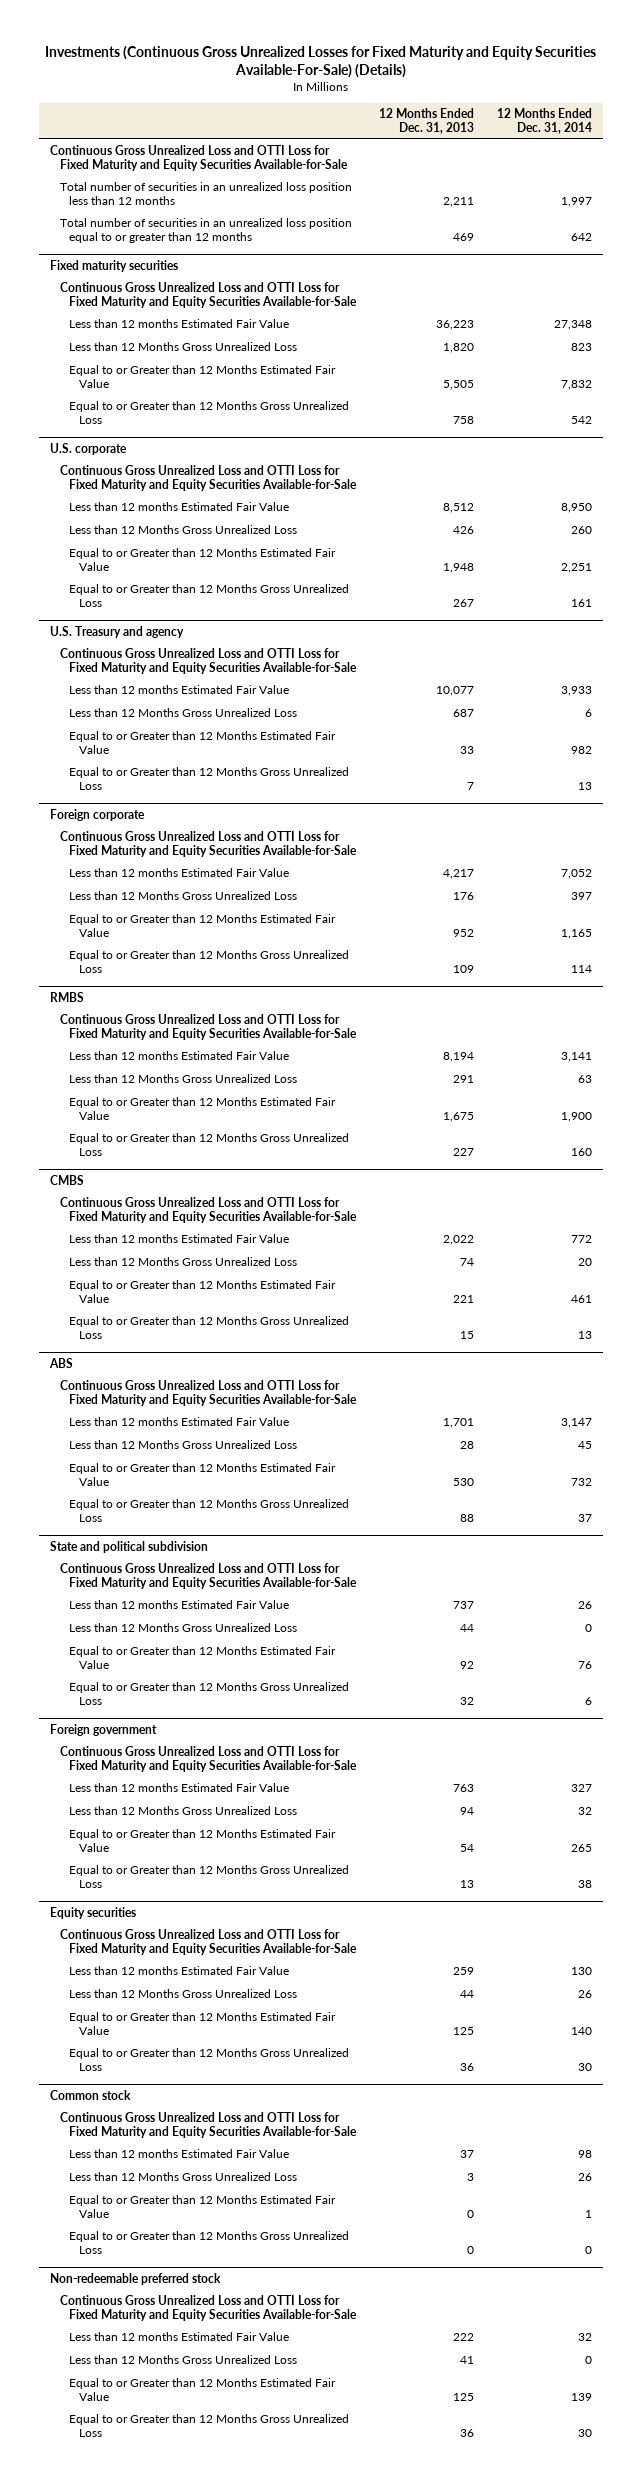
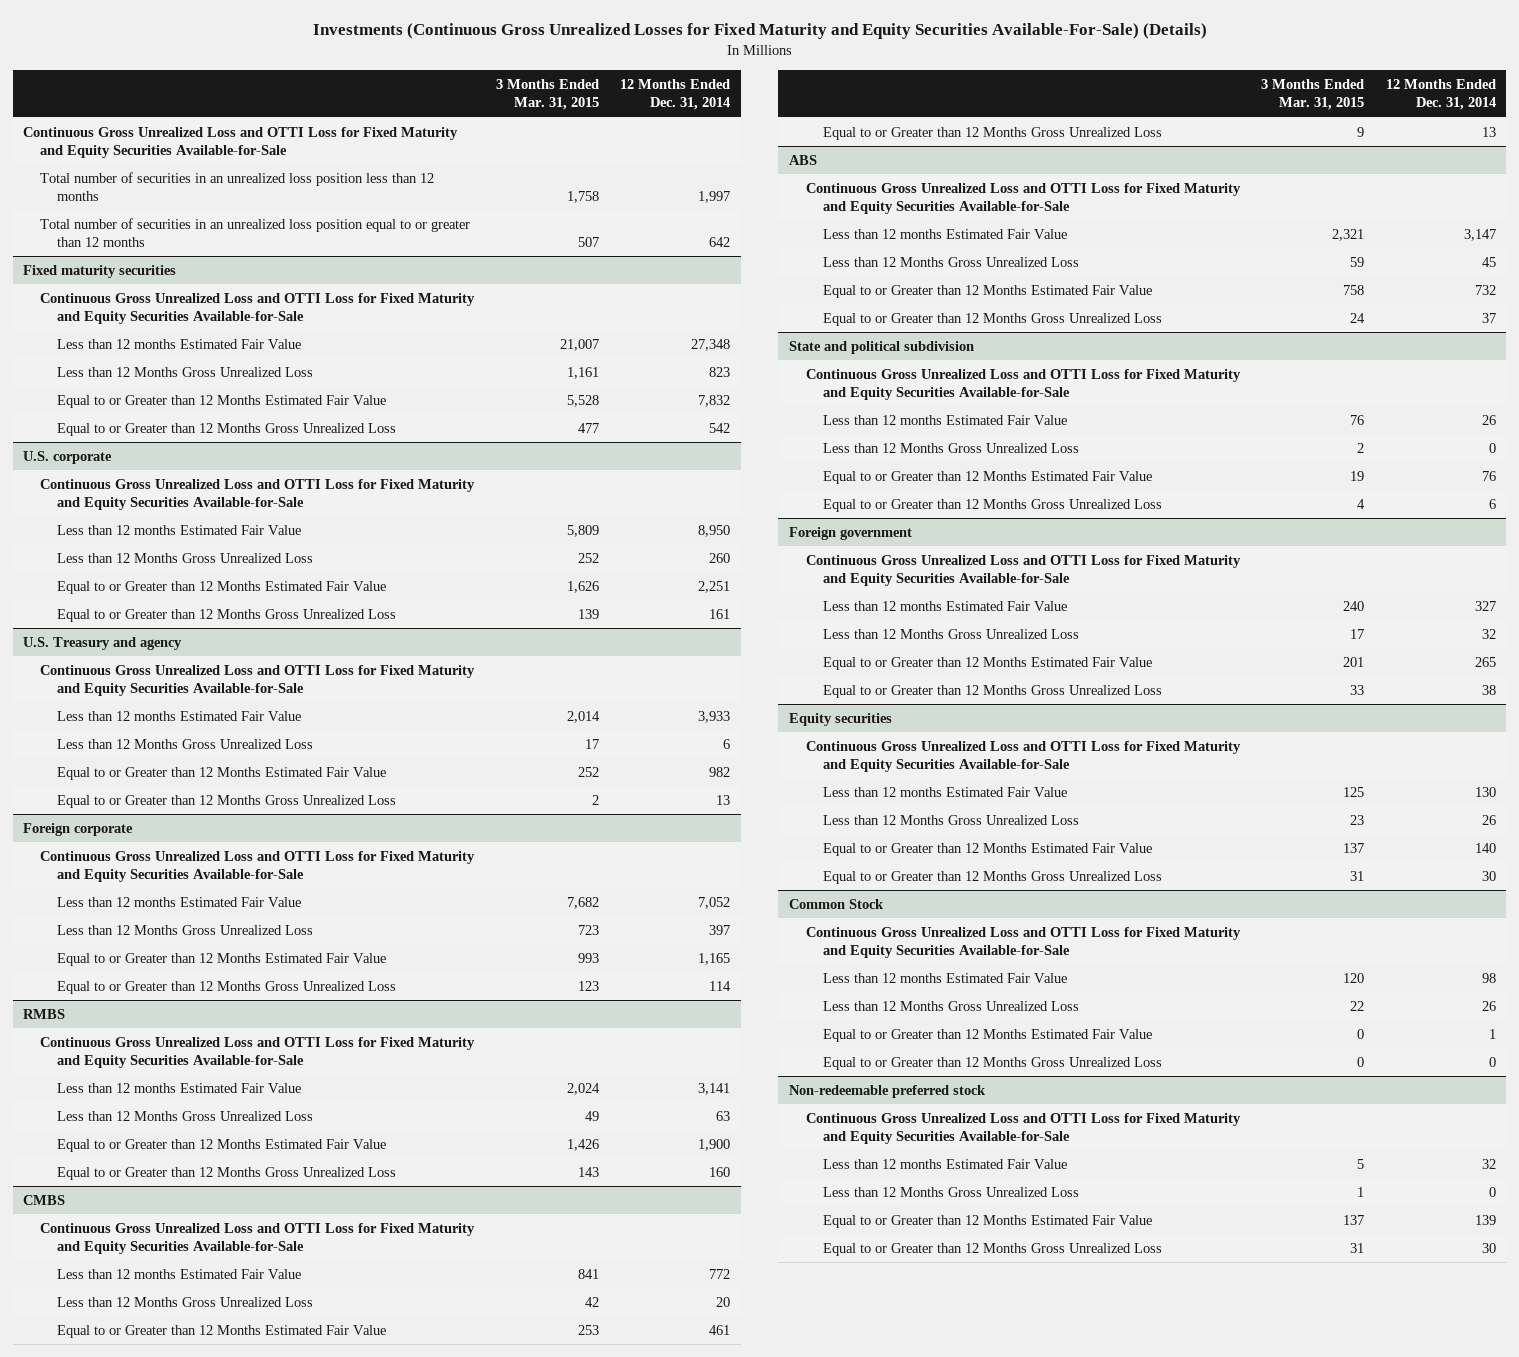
- | 12 Months Ended Dec. 31, 2013 | 12 Months Ended Dec. 31, 2014
+ | 3 Months Ended Mar. 31, 2015 | 12 Months Ended Dec. 31, 2014
- Common stock
+ Common Stock

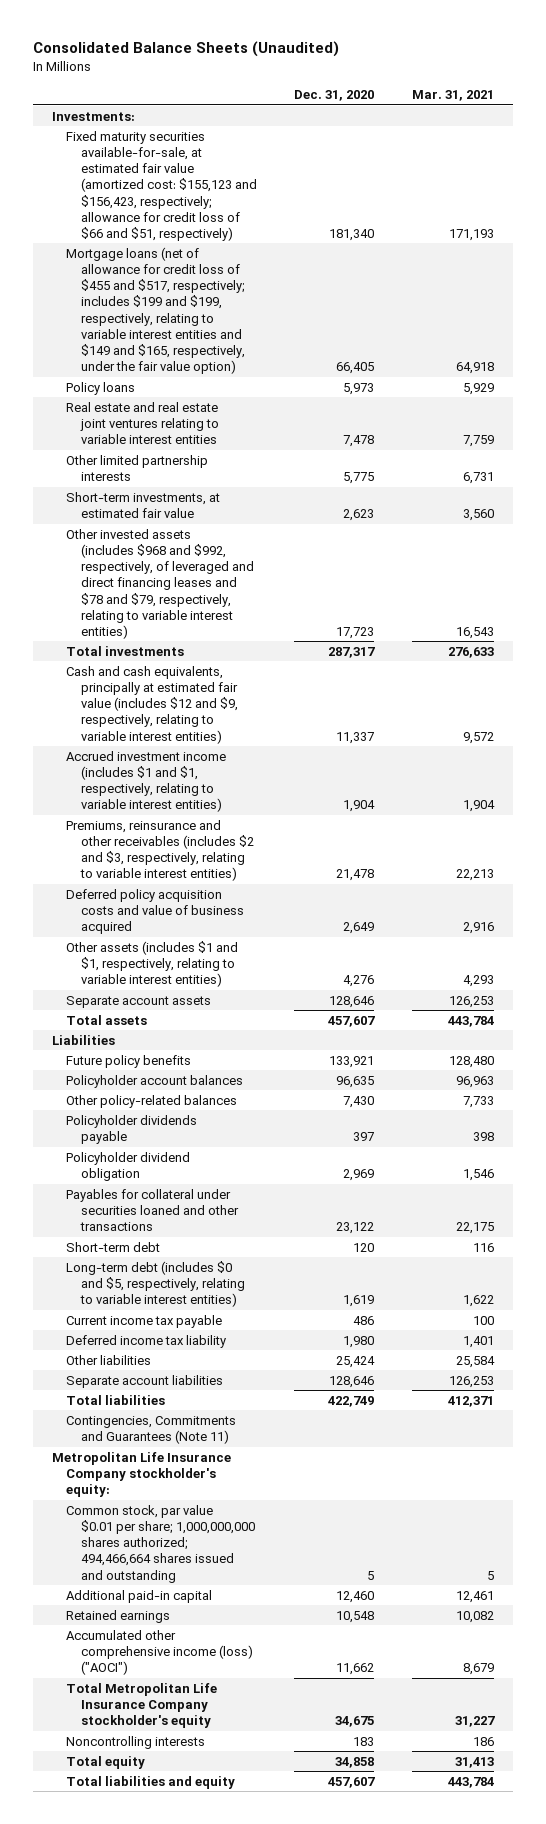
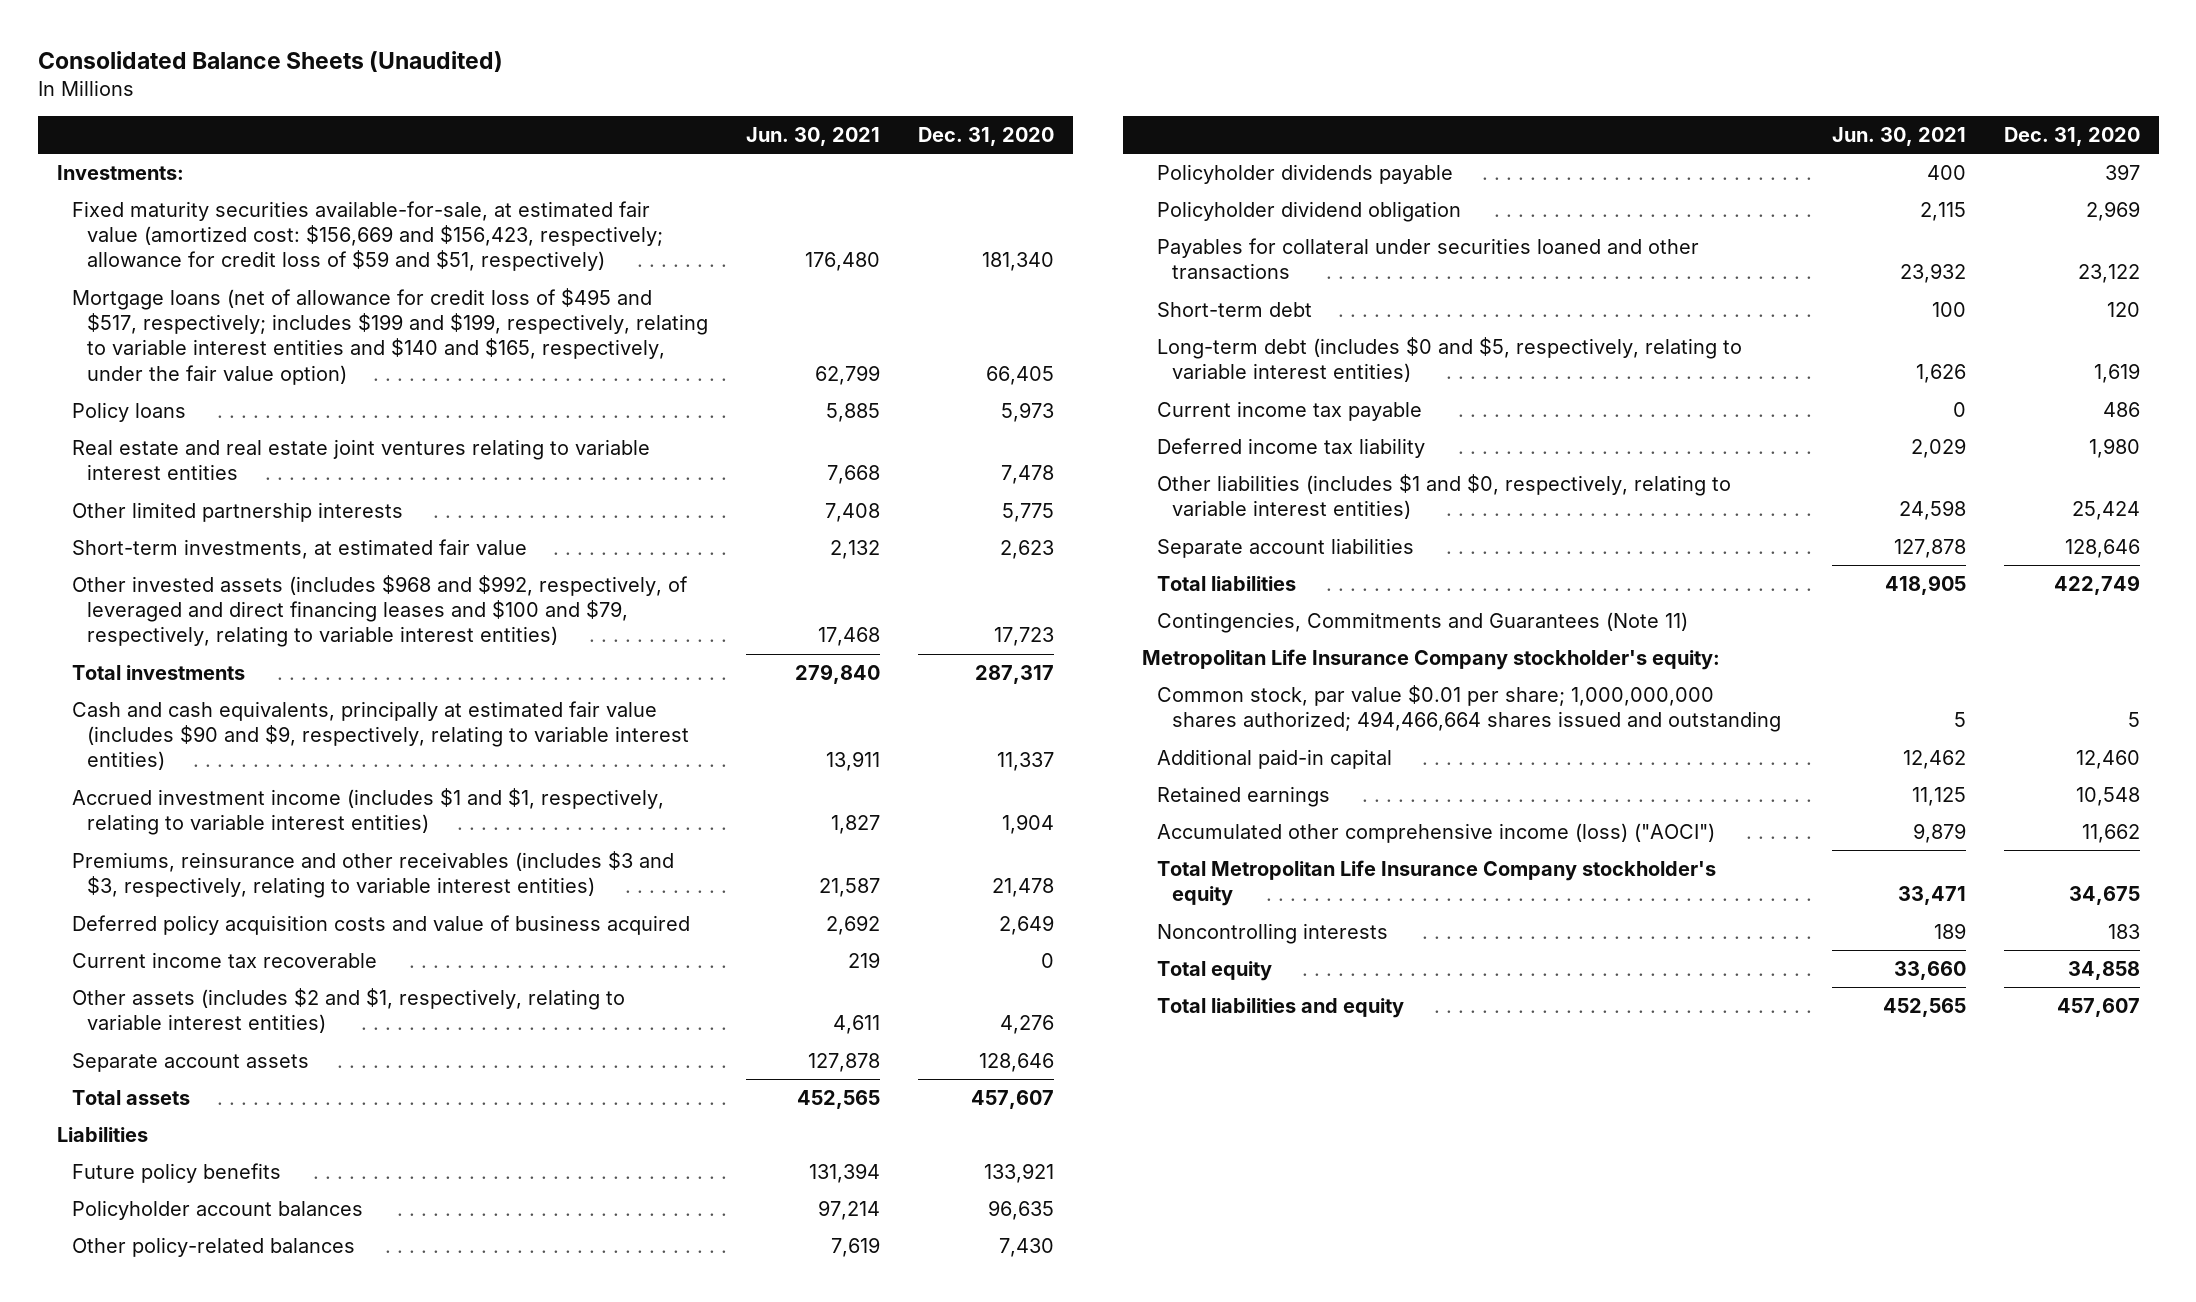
- | Dec. 31, 2020 | Mar. 31, 2021
+ | Jun. 30, 2021 | Dec. 31, 2020
- Fixed maturity securities available-for-sale, at estimated fair value (amortized cost: $155,123 and $156,423, respectively; allowance for credit loss of $66 and $51, respectively) | 181,340 | 171,193
- Mortgage loans (net of allowance for credit loss of $455 and $517, respectively; includes $199 and $199, respectively, relating to variable interest entities and $149 and $165, respectively, under the fair value option) | 66,405 | 64,918
+ Fixed maturity securities available-for-sale, at estimated fair value (amortized cost: $156,669 and $156,423, respectively; allowance for credit loss of $59 and $51, respectively) | 176,480 | 181,340
+ Mortgage loans (net of allowance for credit loss of $495 and $517, respectively; includes $199 and $199, respectively, relating to variable interest entities and $140 and $165, respectively, under the fair value option) | 62,799 | 66,405
- Other invested assets (includes $968 and $992, respectively, of leveraged and direct financing leases and $78 and $79, respectively, relating to variable interest entities) | 17,723 | 16,543
+ Other invested assets (includes $968 and $992, respectively, of leveraged and direct financing leases and $100 and $79, respectively, relating to variable interest entities) | 17,468 | 17,723
- Cash and cash equivalents, principally at estimated fair value (includes $12 and $9, respectively, relating to variable interest entities) | 11,337 | 9,572
+ Cash and cash equivalents, principally at estimated fair value (includes $90 and $9, respectively, relating to variable interest entities) | 13,911 | 11,337
- Premiums, reinsurance and other receivables (includes $2 and $3, respectively, relating to variable interest entities) | 21,478 | 22,213
+ Premiums, reinsurance and other receivables (includes $3 and $3, respectively, relating to variable interest entities) | 21,587 | 21,478
- Other assets (includes $1 and $1, respectively, relating to variable interest entities) | 4,276 | 4,293
+ Current income tax recoverable | 219 | 0
+ Other assets (includes $2 and $1, respectively, relating to variable interest entities) | 4,611 | 4,276
- Other liabilities | 25,424 | 25,584
+ Other liabilities (includes $1 and $0, respectively, relating to variable interest entities) | 24,598 | 25,424

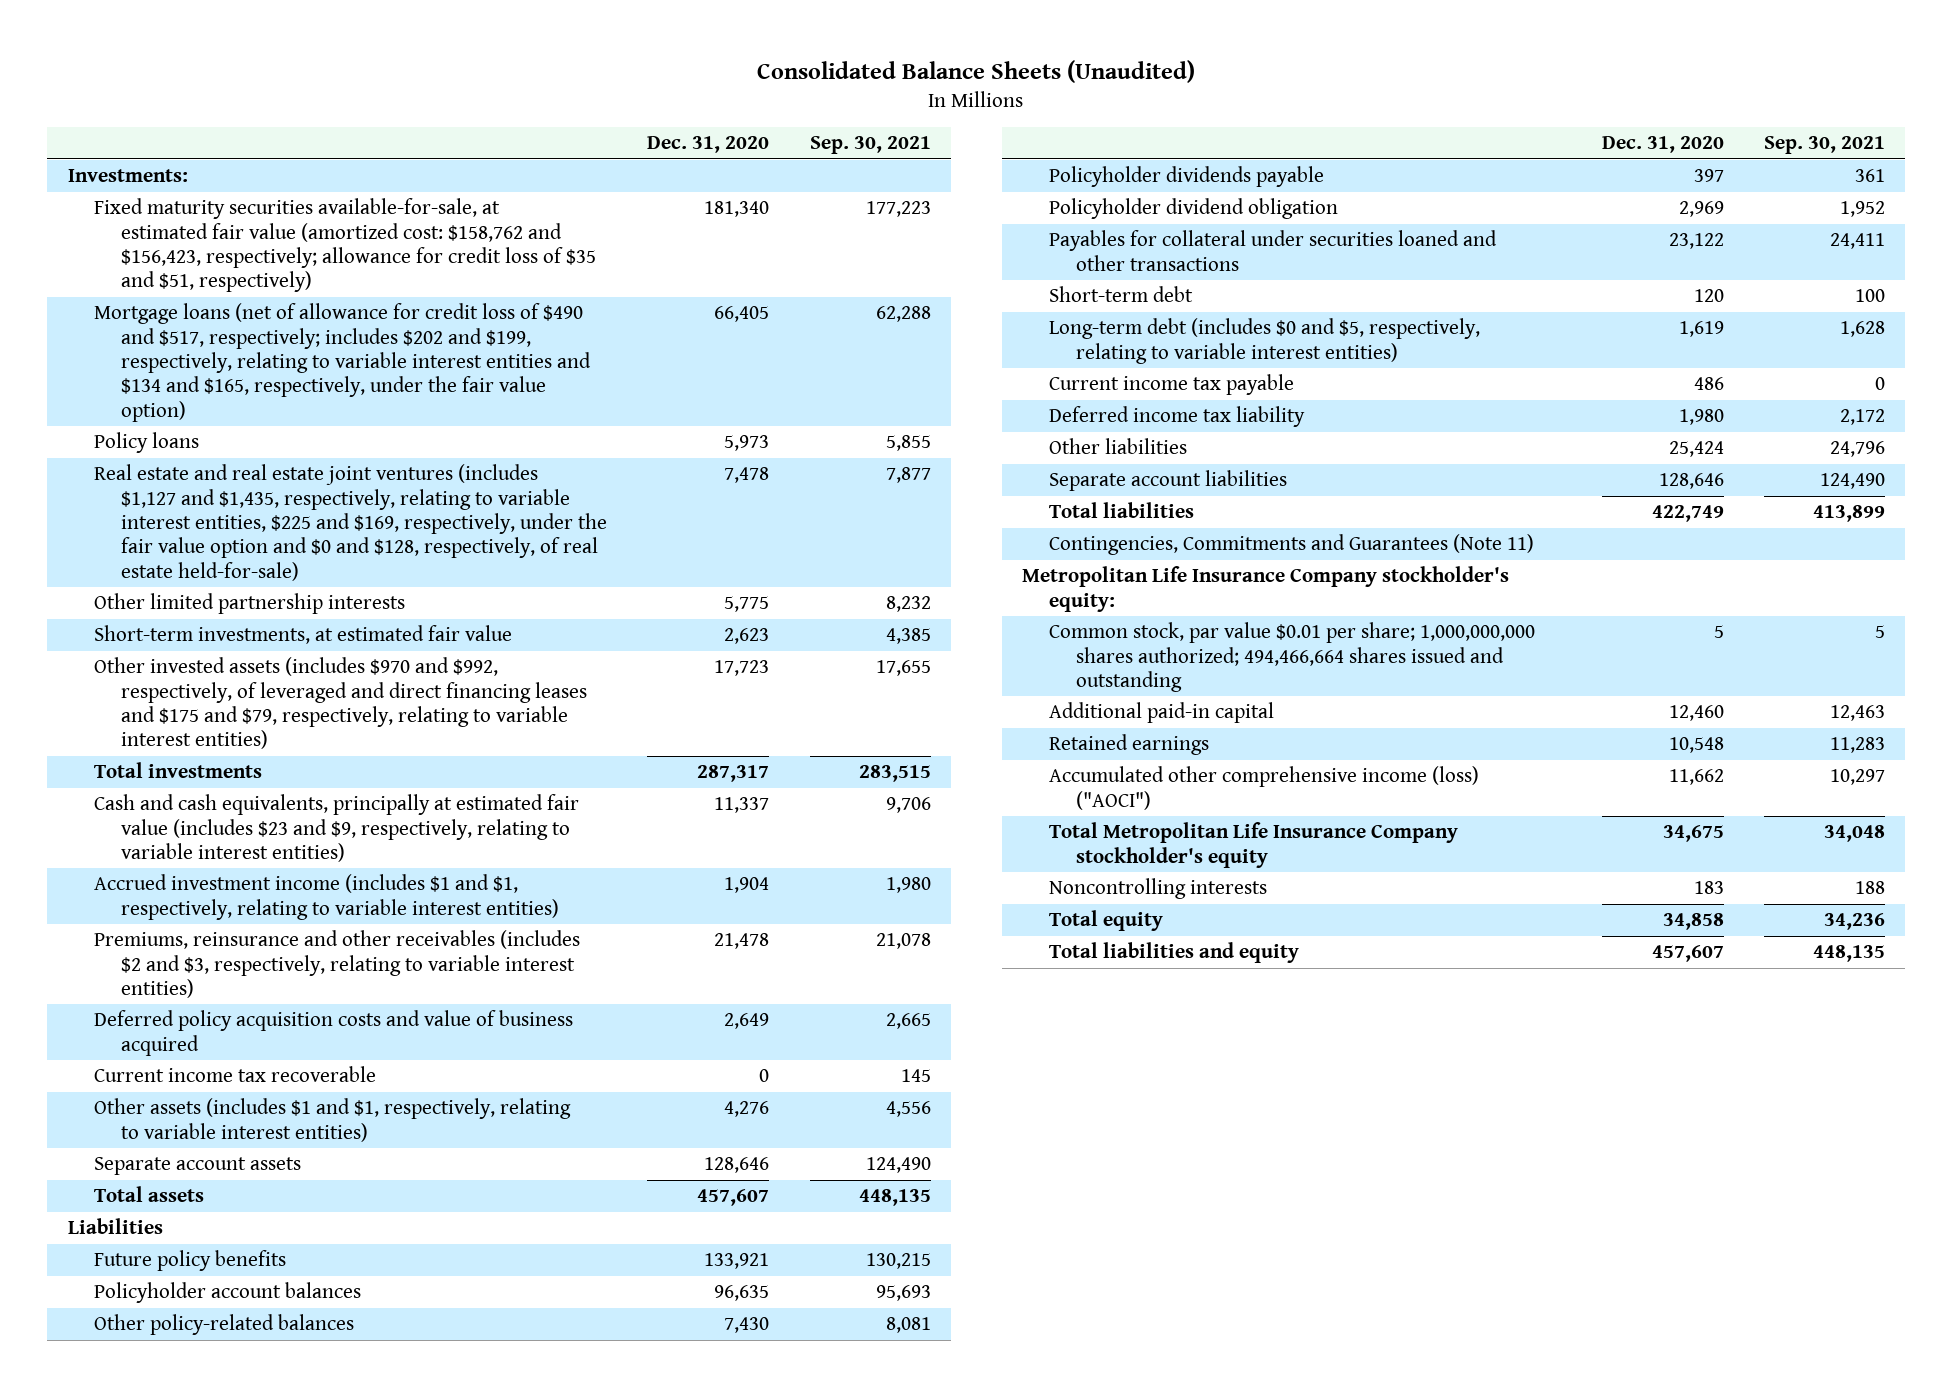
- | Jun. 30, 2021 | Dec. 31, 2020
+ | Dec. 31, 2020 | Sep. 30, 2021
- Fixed maturity securities available-for-sale, at estimated fair value (amortized cost: $156,669 and $156,423, respectively; allowance for credit loss of $59 and $51, respectively) | 176,480 | 181,340
- Mortgage loans (net of allowance for credit loss of $495 and $517, respectively; includes $199 and $199, respectively, relating to variable interest entities and $140 and $165, respectively, under the fair value option) | 62,799 | 66,405
+ Fixed maturity securities available-for-sale, at estimated fair value (amortized cost: $158,762 and $156,423, respectively; allowance for credit loss of $35 and $51, respectively) | 181,340 | 177,223
+ Mortgage loans (net of allowance for credit loss of $490 and $517, respectively; includes $202 and $199, respectively, relating to variable interest entities and $134 and $165, respectively, under the fair value option) | 66,405 | 62,288
- Real estate and real estate joint ventures relating to variable interest entities | 7,668 | 7,478
+ Real estate and real estate joint ventures (includes $1,127 and $1,435, respectively, relating to variable interest entities, $225 and $169, respectively, under the fair value option and $0 and $128, respectively, of real estate held-for-sale) | 7,478 | 7,877
- Other invested assets (includes $968 and $992, respectively, of leveraged and direct financing leases and $100 and $79, respectively, relating to variable interest entities) | 17,468 | 17,723
+ Other invested assets (includes $970 and $992, respectively, of leveraged and direct financing leases and $175 and $79, respectively, relating to variable interest entities) | 17,723 | 17,655
- Cash and cash equivalents, principally at estimated fair value (includes $90 and $9, respectively, relating to variable interest entities) | 13,911 | 11,337
+ Cash and cash equivalents, principally at estimated fair value (includes $23 and $9, respectively, relating to variable interest entities) | 11,337 | 9,706
- Premiums, reinsurance and other receivables (includes $3 and $3, respectively, relating to variable interest entities) | 21,587 | 21,478
+ Premiums, reinsurance and other receivables (includes $2 and $3, respectively, relating to variable interest entities) | 21,478 | 21,078
- Other assets (includes $2 and $1, respectively, relating to variable interest entities) | 4,611 | 4,276
+ Other assets (includes $1 and $1, respectively, relating to variable interest entities) | 4,276 | 4,556
- Other liabilities (includes $1 and $0, respectively, relating to variable interest entities) | 24,598 | 25,424
+ Other liabilities | 25,424 | 24,796

